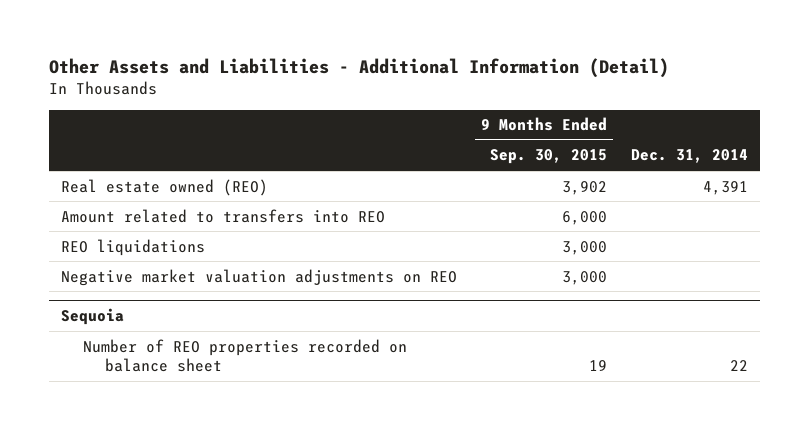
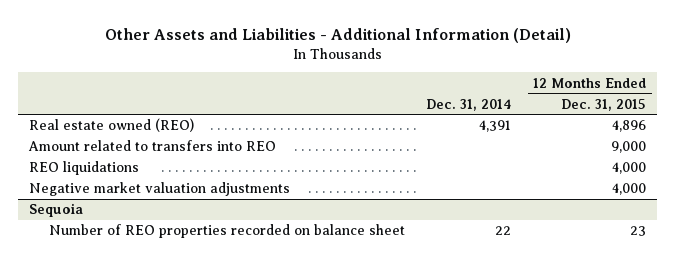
- | 9 Months Ended Sep. 30, 2015 | Dec. 31, 2014
+ | Dec. 31, 2014 | 12 Months Ended Dec. 31, 2015
- Negative market valuation adjustments on REO | 3,000 |
+ Negative market valuation adjustments | | 4,000

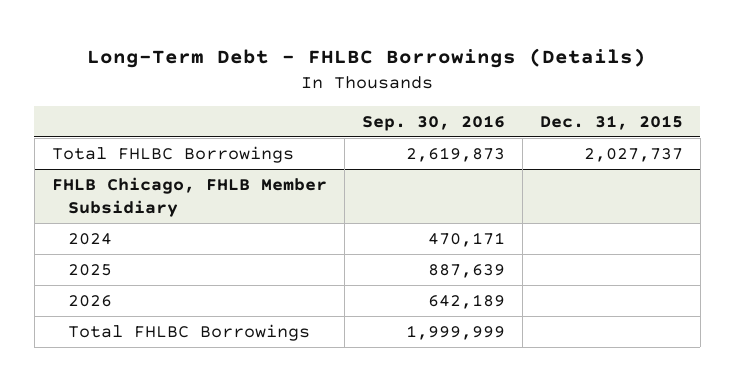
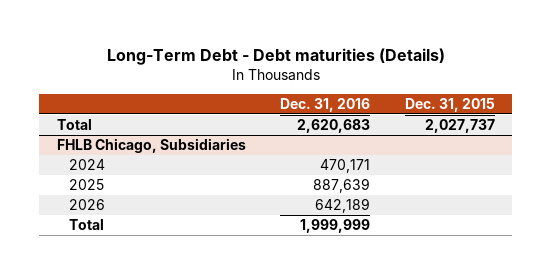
- Long-Term Debt - FHLBC Borrowings (Details)
+ Long-Term Debt - Debt maturities (Details)
- | Sep. 30, 2016 | Dec. 31, 2015
+ | Dec. 31, 2016 | Dec. 31, 2015
- Total FHLBC Borrowings | 2,619,873 | 2,027,737
- FHLB Chicago, FHLB Member Subsidiary
+ Total | 2,620,683 | 2,027,737
+ FHLB Chicago, Subsidiaries
- Total FHLBC Borrowings | 1,999,999 |
+ Total | 1,999,999 |

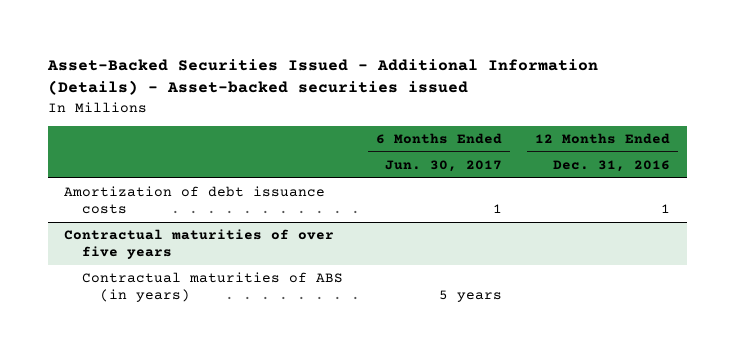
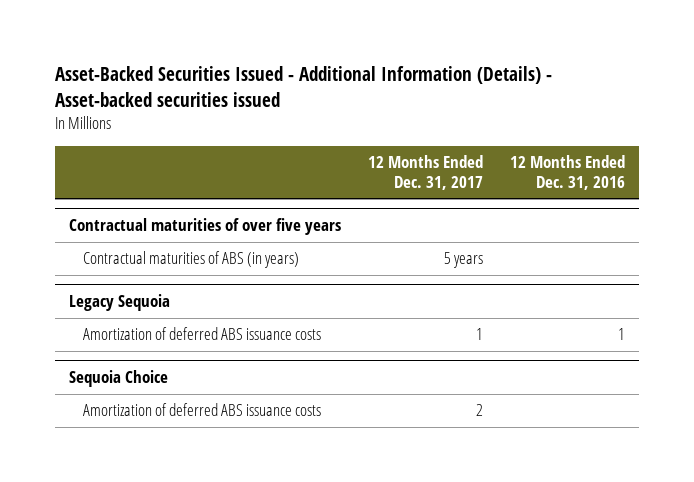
- | 6 Months Ended Jun. 30, 2017 | 12 Months Ended Dec. 31, 2016
+ | 12 Months Ended Dec. 31, 2017 | 12 Months Ended Dec. 31, 2016
- Amortization of debt issuance costs | 1 | 1
+ Legacy Sequoia
+ Amortization of deferred ABS issuance costs | 1 | 1
+ Sequoia Choice
+ Amortization of deferred ABS issuance costs | 2 |

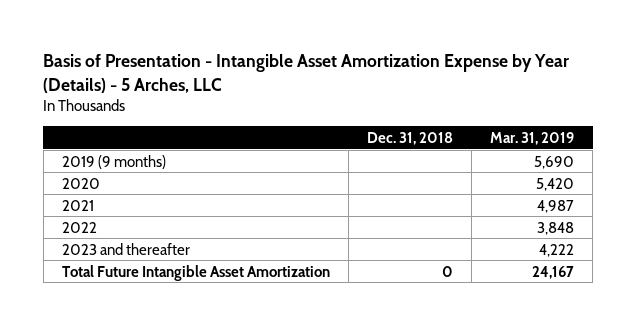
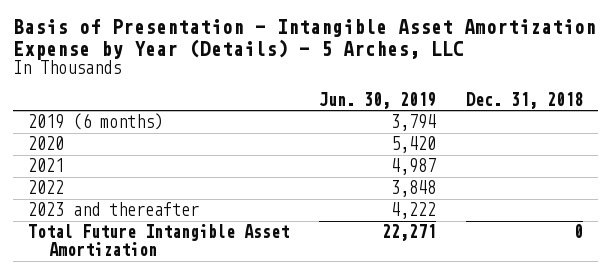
- | Dec. 31, 2018 | Mar. 31, 2019
+ | Jun. 30, 2019 | Dec. 31, 2018
- 2019 (9 months) | | 5,690
+ 2019 (6 months) | 3,794 |

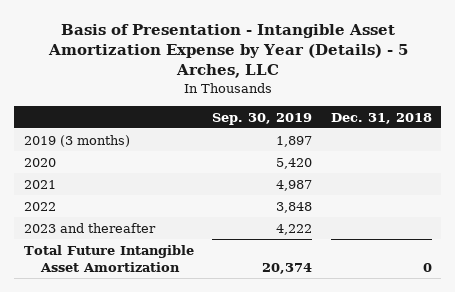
- | Jun. 30, 2019 | Dec. 31, 2018
+ | Sep. 30, 2019 | Dec. 31, 2018
- 2019 (6 months) | 3,794 |
+ 2019 (3 months) | 1,897 |

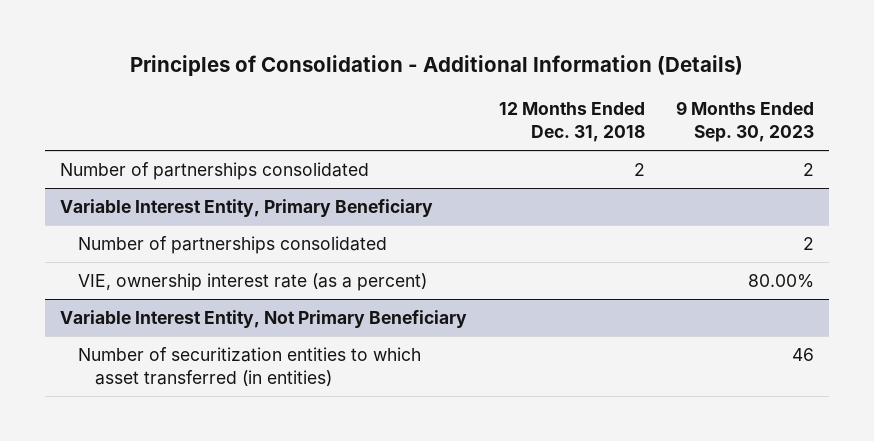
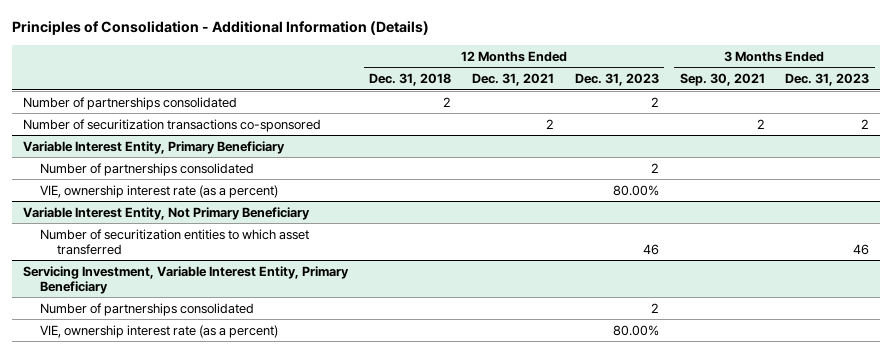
- | 12 Months Ended Dec. 31, 2018 | 9 Months Ended Sep. 30, 2023
+ | 12 Months Ended Dec. 31, 2018 | 12 Months Ended Dec. 31, 2021 | 12 Months Ended Dec. 31, 2023 | 3 Months Ended Sep. 30, 2021 | 3 Months Ended Dec. 31, 2023
+ Number of securitization transactions co-sponsored | | 2 | | 2 | 2
@ Variable Interest Entity, Not Primary Beneficiary
- Number of securitization entities to which asset transferred (in entities) | | 46
+ Number of securitization entities to which asset transferred | | | 46 | | 46
+ Servicing Investment, Variable Interest Entity, Primary Beneficiary
+ Number of partnerships consolidated | | | 2 | |
+ VIE, ownership interest rate (as a percent) | | | 80.00% | |

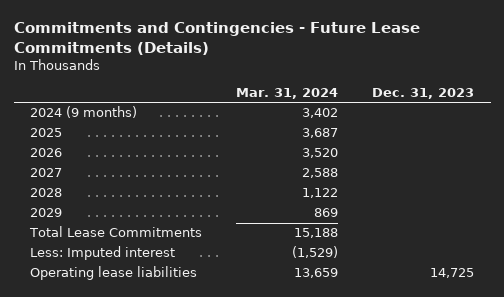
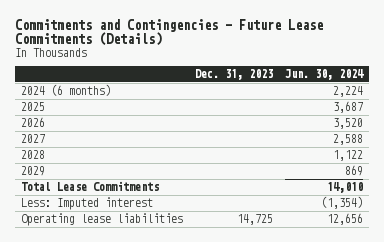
- | Mar. 31, 2024 | Dec. 31, 2023
+ | Dec. 31, 2023 | Jun. 30, 2024
- 2024 (9 months) | 3,402 |
+ 2024 (6 months) | | 2,224

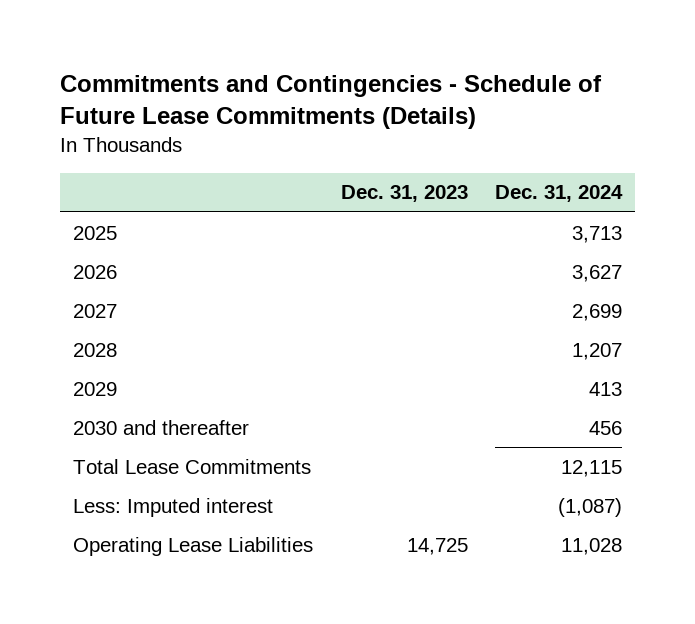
- Commitments and Contingencies - Future Lease Commitments (Details)
+ Commitments and Contingencies - Schedule of Future Lease Commitments (Details)
- | Dec. 31, 2023 | Jun. 30, 2024
+ | Dec. 31, 2023 | Dec. 31, 2024
- 2024 (6 months) | | 2,224
+ 2030 and thereafter | | 456
- Operating lease liabilities | 14,725 | 12,656
+ Operating Lease Liabilities | 14,725 | 11,028

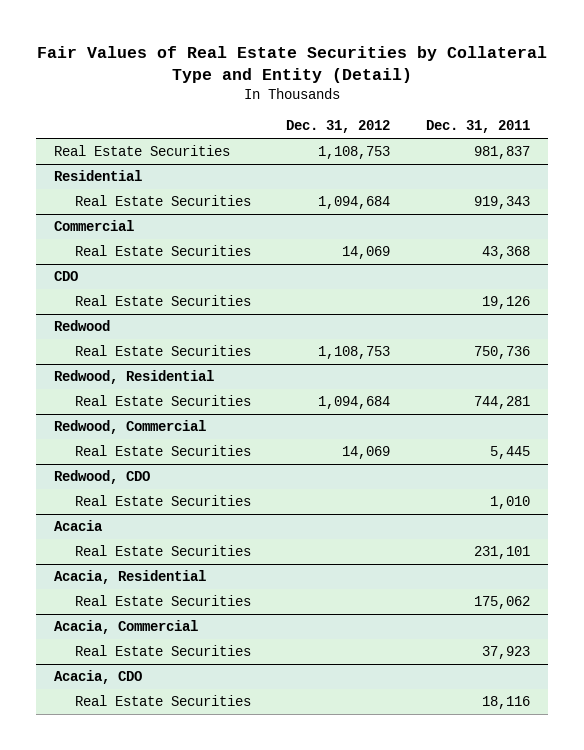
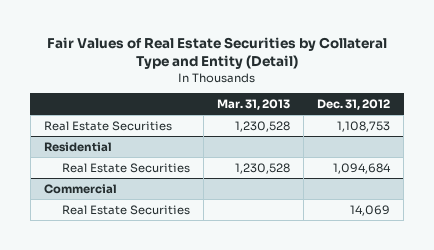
- | Dec. 31, 2012 | Dec. 31, 2011
+ | Mar. 31, 2013 | Dec. 31, 2012
- CDO
- Real Estate Securities | | 19,126
- Redwood
- Real Estate Securities | 1,108,753 | 750,736
- Redwood, Residential
- Real Estate Securities | 1,094,684 | 744,281
- Redwood, Commercial
- Real Estate Securities | 14,069 | 5,445
- Redwood, CDO
- Real Estate Securities | | 1,010
- Acacia
- Real Estate Securities | | 231,101
- Acacia, Residential
- Real Estate Securities | | 175,062
- Acacia, Commercial
- Real Estate Securities | | 37,923
- Acacia, CDO
- Real Estate Securities | | 18,116

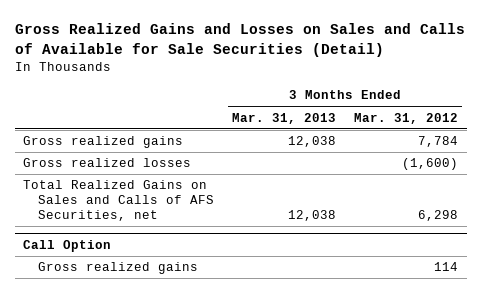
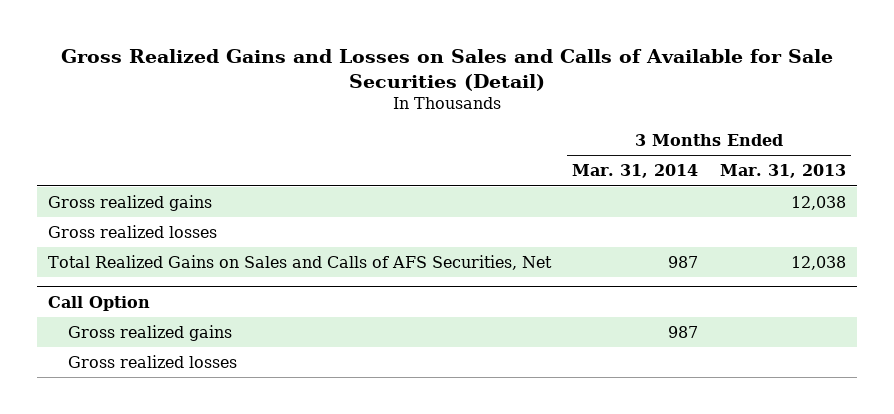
- | 3 Months Ended Mar. 31, 2013 | 3 Months Ended Mar. 31, 2012
+ | 3 Months Ended Mar. 31, 2014 | 3 Months Ended Mar. 31, 2013
- Total Realized Gains on Sales and Calls of AFS Securities, net | 12,038 | 6,298
+ Total Realized Gains on Sales and Calls of AFS Securities, Net | 987 | 12,038
@ Call Option
+ Gross realized losses

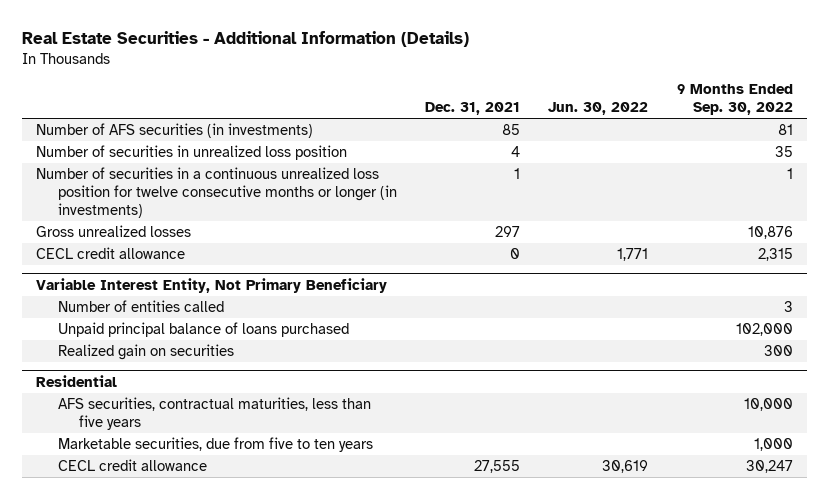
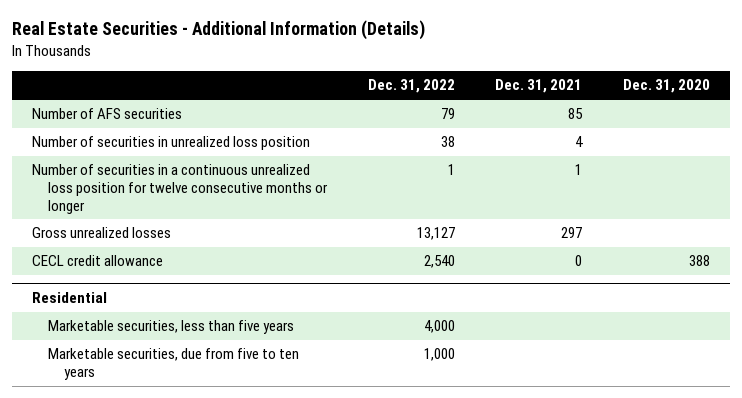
- | Dec. 31, 2021 | Jun. 30, 2022 | 9 Months Ended Sep. 30, 2022
+ | Dec. 31, 2022 | Dec. 31, 2021 | Dec. 31, 2020
- Number of AFS securities (in investments) | 85 | | 81
+ Number of AFS securities | 79 | 85 |
- Number of securities in a continuous unrealized loss position for twelve consecutive months or longer (in investments) | 1 | | 1
+ Number of securities in a continuous unrealized loss position for twelve consecutive months or longer | 1 | 1 |
- Variable Interest Entity, Not Primary Beneficiary
- Number of entities called | | | 3
- Unpaid principal balance of loans purchased | | | 102,000
- Realized gain on securities | | | 300
@ Residential
- AFS securities, contractual maturities, less than five years | | | 10,000
+ Marketable securities, less than five years | 4,000 | |
- CECL credit allowance | 27,555 | 30,619 | 30,247

